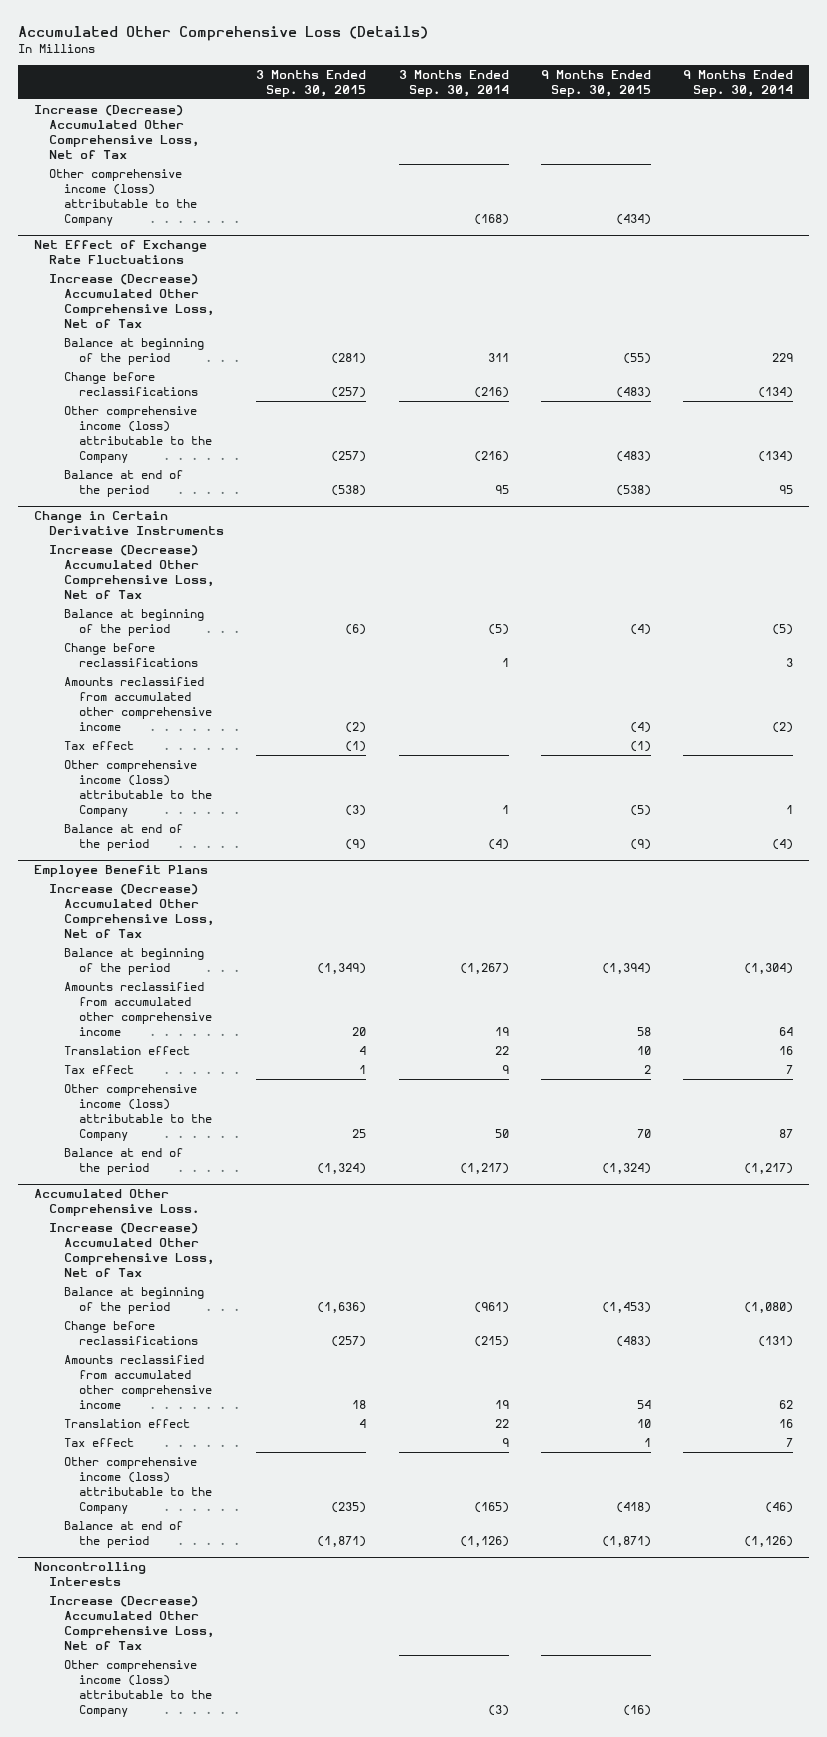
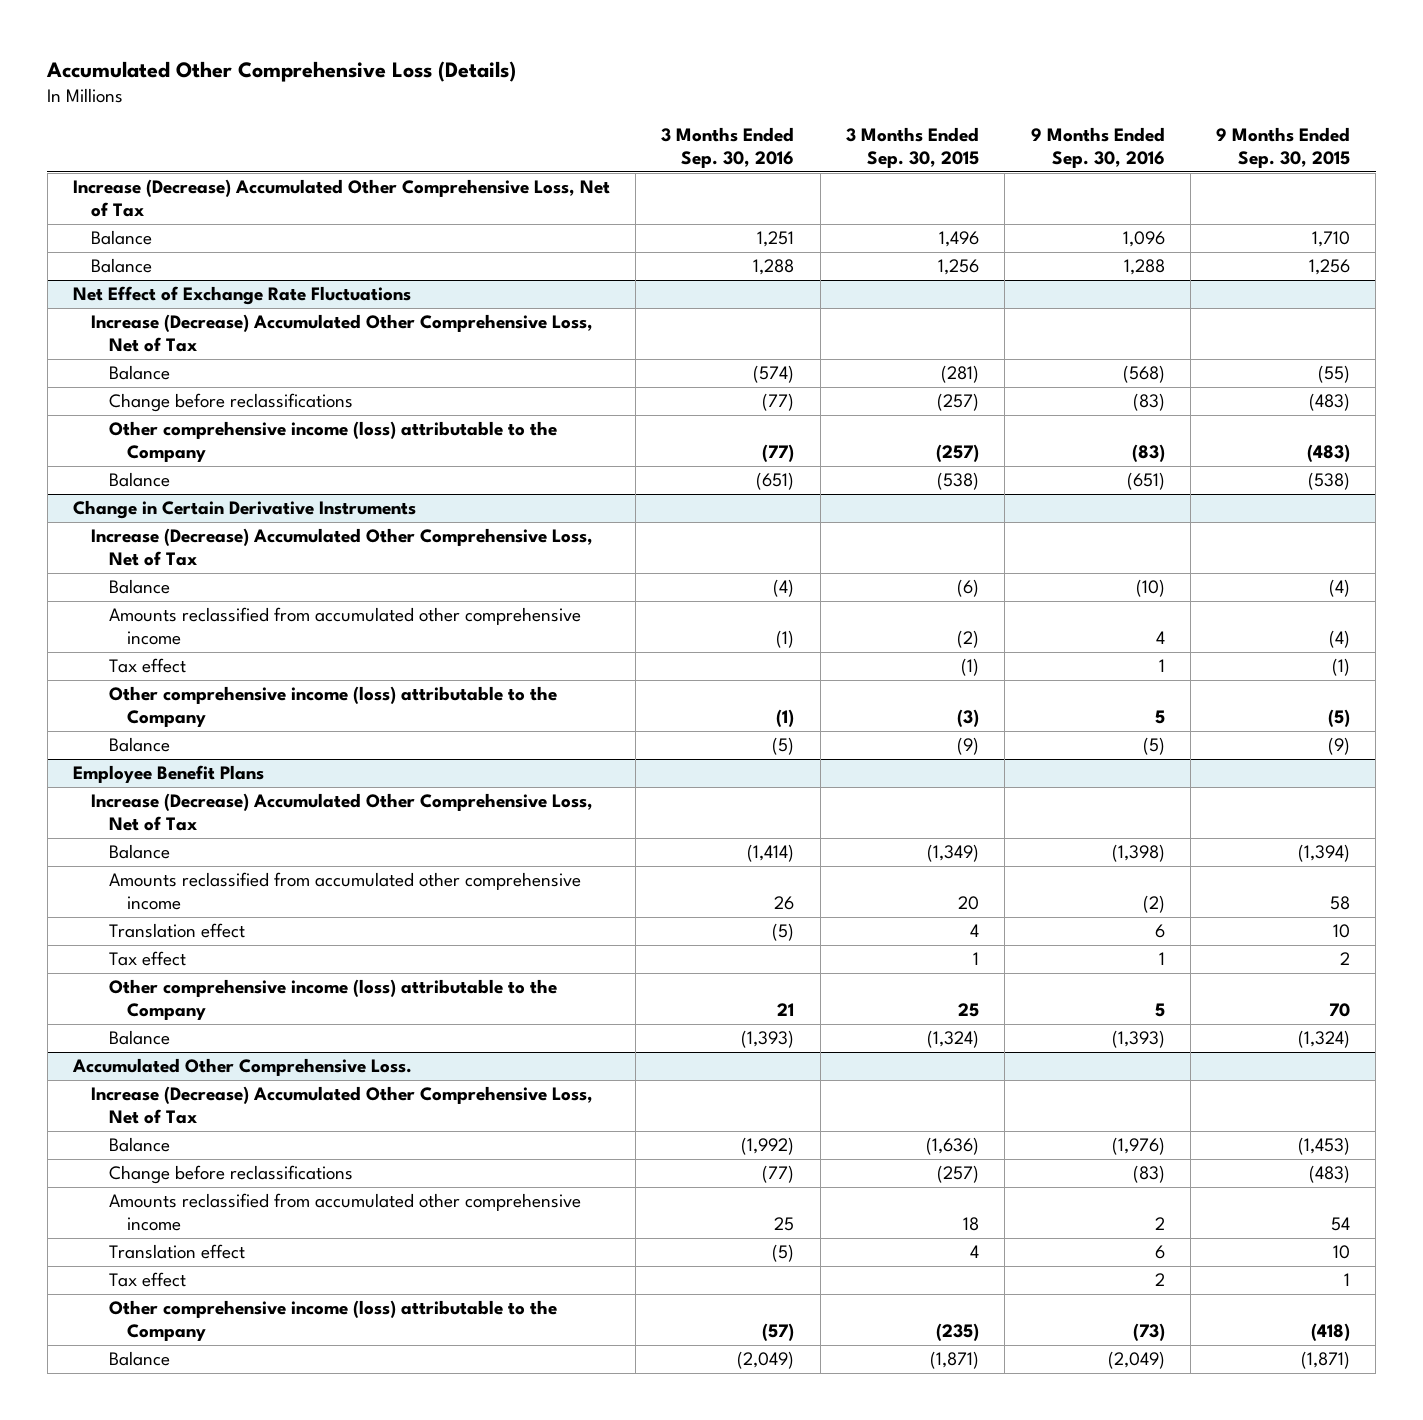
- | 3 Months Ended Sep. 30, 2015 | 3 Months Ended Sep. 30, 2014 | 9 Months Ended Sep. 30, 2015 | 9 Months Ended Sep. 30, 2014
+ | 3 Months Ended Sep. 30, 2016 | 3 Months Ended Sep. 30, 2015 | 9 Months Ended Sep. 30, 2016 | 9 Months Ended Sep. 30, 2015
- Other comprehensive income (loss) attributable to the Company | | (168) | (434) |
+ Balance | 1,251 | 1,496 | 1,096 | 1,710
+ Balance | 1,288 | 1,256 | 1,288 | 1,256
@ Net Effect of Exchange Rate Fluctuations
- Balance at beginning of the period | (281) | 311 | (55) | 229
+ Balance | (574) | (281) | (568) | (55)
- Balance at end of the period | (538) | 95 | (538) | 95
+ Balance | (651) | (538) | (651) | (538)
@ Change in Certain Derivative Instruments
- Balance at beginning of the period | (6) | (5) | (4) | (5)
- Change before reclassifications | | 1 | | 3
+ Balance | (4) | (6) | (10) | (4)
- Balance at end of the period | (9) | (4) | (9) | (4)
+ Balance | (5) | (9) | (5) | (9)
@ Employee Benefit Plans
- Balance at beginning of the period | (1,349) | (1,267) | (1,394) | (1,304)
+ Balance | (1,414) | (1,349) | (1,398) | (1,394)
- Balance at end of the period | (1,324) | (1,217) | (1,324) | (1,217)
+ Balance | (1,393) | (1,324) | (1,393) | (1,324)
@ Accumulated Other Comprehensive Loss.
- Balance at beginning of the period | (1,636) | (961) | (1,453) | (1,080)
+ Balance | (1,992) | (1,636) | (1,976) | (1,453)
- Balance at end of the period | (1,871) | (1,126) | (1,871) | (1,126)
- Noncontrolling Interests
- Increase (Decrease) Accumulated Other Comprehensive Loss, Net of Tax
- Other comprehensive income (loss) attributable to the Company | | (3) | (16) |
@ Accumulated Other Comprehensive Loss.
+ Balance | (2,049) | (1,871) | (2,049) | (1,871)

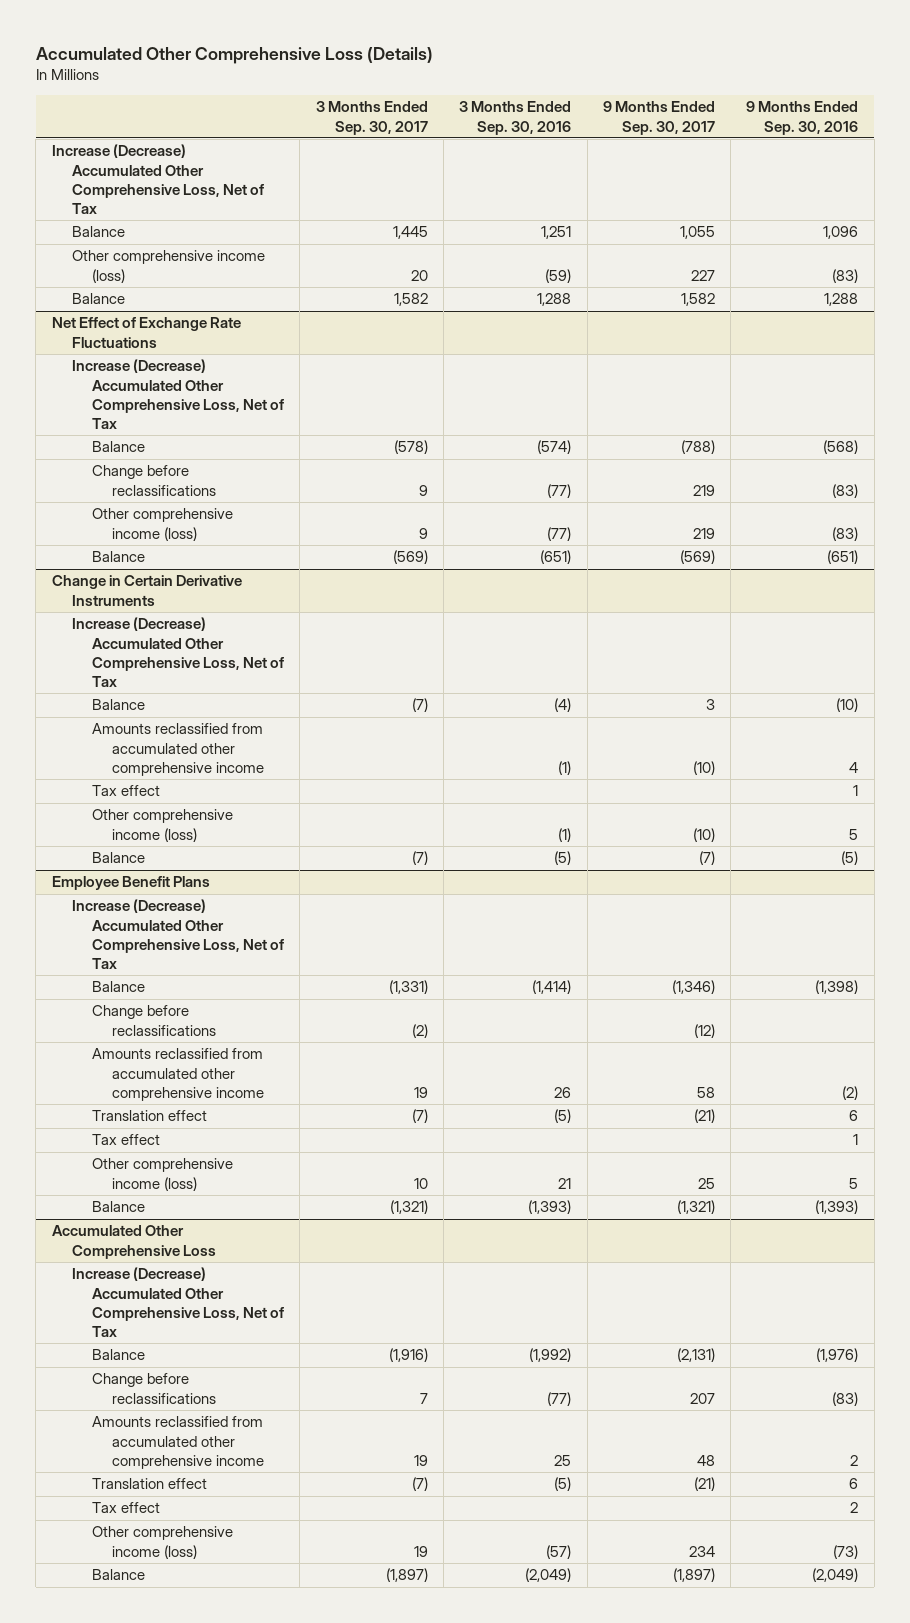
- | 3 Months Ended Sep. 30, 2016 | 3 Months Ended Sep. 30, 2015 | 9 Months Ended Sep. 30, 2016 | 9 Months Ended Sep. 30, 2015
+ | 3 Months Ended Sep. 30, 2017 | 3 Months Ended Sep. 30, 2016 | 9 Months Ended Sep. 30, 2017 | 9 Months Ended Sep. 30, 2016
+ Other comprehensive income (loss) | 20 | (59) | 227 | (83)
@ Net Effect of Exchange Rate Fluctuations
- Other comprehensive income (loss) attributable to the Company | (77) | (257) | (83) | (483)
+ Other comprehensive income (loss) | 9 | (77) | 219 | (83)
@ Change in Certain Derivative Instruments
- Other comprehensive income (loss) attributable to the Company | (1) | (3) | 5 | (5)
+ Other comprehensive income (loss) | | (1) | (10) | 5
@ Employee Benefit Plans
+ Change before reclassifications | (2) | | (12) |
- Other comprehensive income (loss) attributable to the Company | 21 | 25 | 5 | 70
+ Other comprehensive income (loss) | 10 | 21 | 25 | 5
- Accumulated Other Comprehensive Loss.
+ Accumulated Other Comprehensive Loss
- Other comprehensive income (loss) attributable to the Company | (57) | (235) | (73) | (418)
+ Other comprehensive income (loss) | 19 | (57) | 234 | (73)

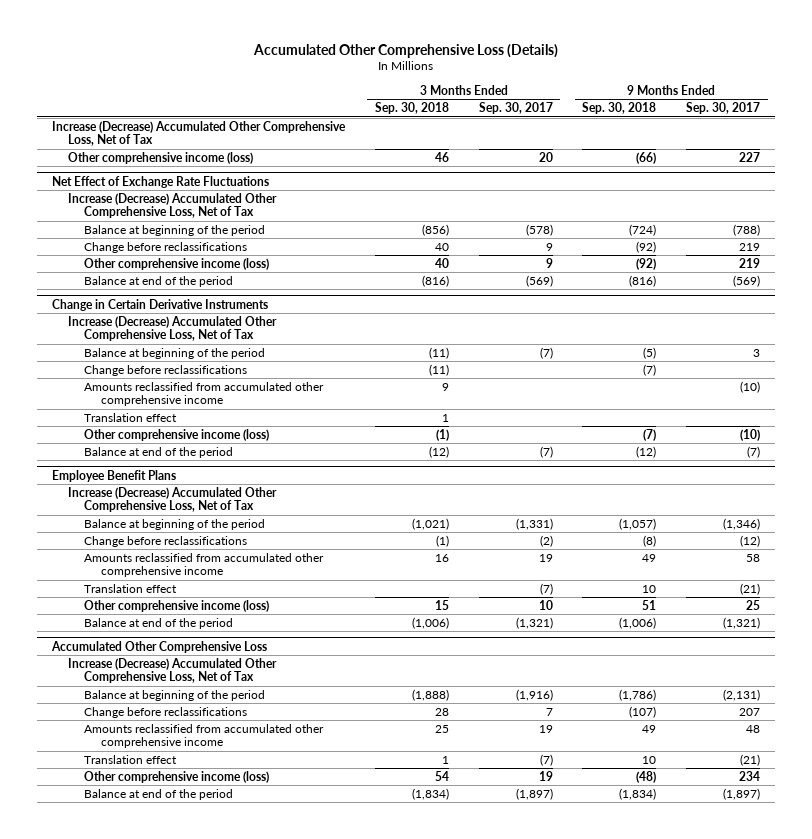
- | 3 Months Ended Sep. 30, 2017 | 3 Months Ended Sep. 30, 2016 | 9 Months Ended Sep. 30, 2017 | 9 Months Ended Sep. 30, 2016
+ | 3 Months Ended Sep. 30, 2018 | 3 Months Ended Sep. 30, 2017 | 9 Months Ended Sep. 30, 2018 | 9 Months Ended Sep. 30, 2017
- Balance | 1,445 | 1,251 | 1,055 | 1,096
- Balance | 1,582 | 1,288 | 1,582 | 1,288
@ Net Effect of Exchange Rate Fluctuations
- Balance | (578) | (574) | (788) | (568)
+ Balance at beginning of the period | (856) | (578) | (724) | (788)
- Balance | (569) | (651) | (569) | (651)
+ Balance at end of the period | (816) | (569) | (816) | (569)
@ Change in Certain Derivative Instruments
- Balance | (7) | (4) | 3 | (10)
+ Balance at beginning of the period | (11) | (7) | (5) | 3
+ Change before reclassifications | (11) | | (7) |
- Tax effect | | | | 1
+ Translation effect | 1 | | |
- Balance | (7) | (5) | (7) | (5)
+ Balance at end of the period | (12) | (7) | (12) | (7)
@ Employee Benefit Plans
- Balance | (1,331) | (1,414) | (1,346) | (1,398)
+ Balance at beginning of the period | (1,021) | (1,331) | (1,057) | (1,346)
- Tax effect | | | | 1
- Balance | (1,321) | (1,393) | (1,321) | (1,393)
+ Balance at end of the period | (1,006) | (1,321) | (1,006) | (1,321)
@ Accumulated Other Comprehensive Loss
- Balance | (1,916) | (1,992) | (2,131) | (1,976)
+ Balance at beginning of the period | (1,888) | (1,916) | (1,786) | (2,131)
- Tax effect | | | | 2
- Balance | (1,897) | (2,049) | (1,897) | (2,049)
+ Balance at end of the period | (1,834) | (1,897) | (1,834) | (1,897)

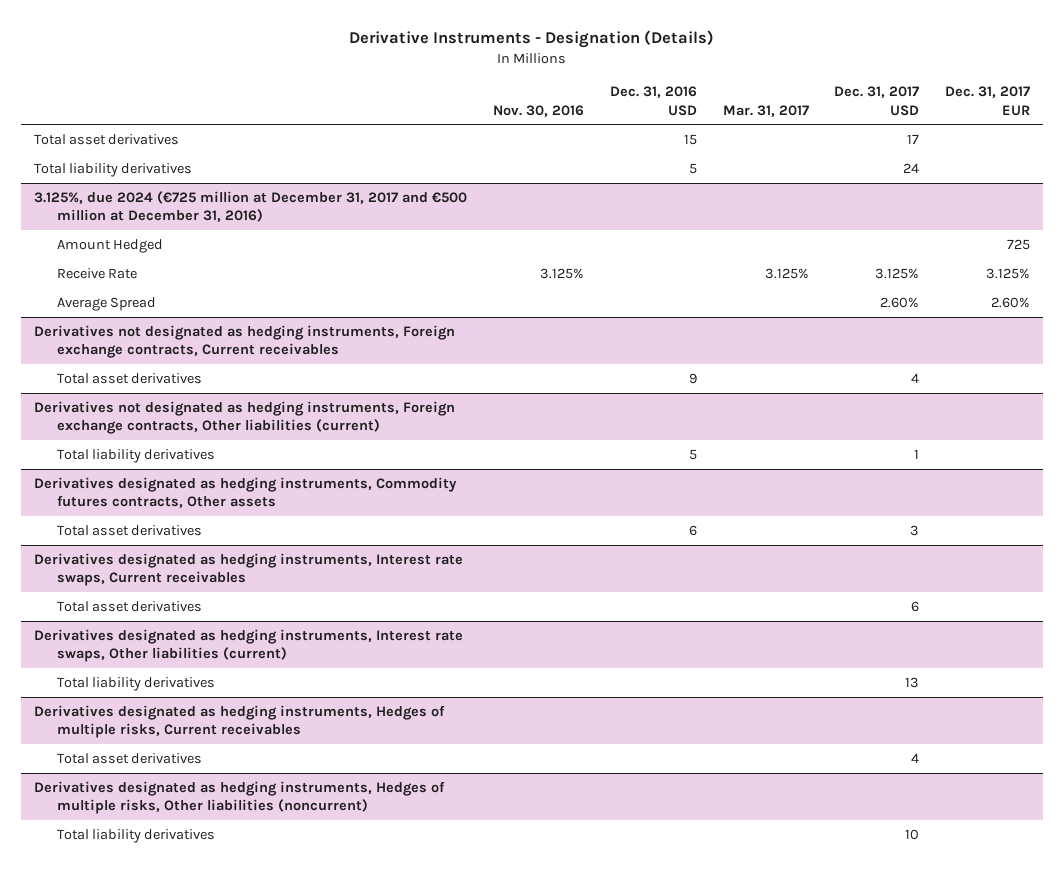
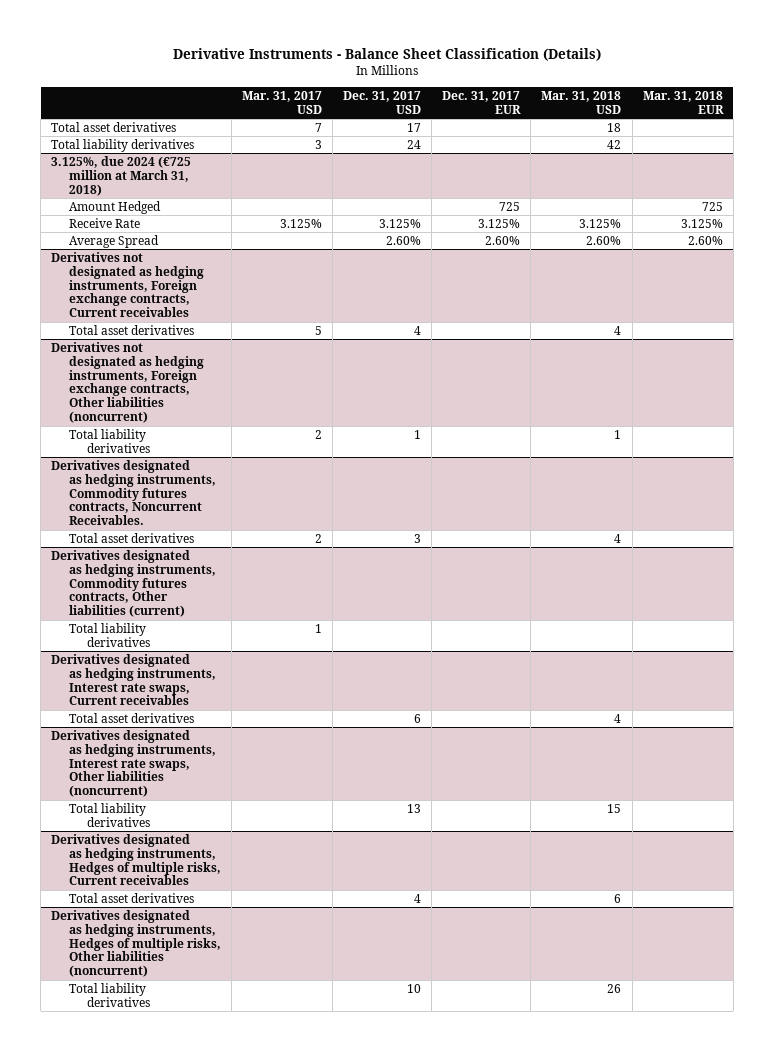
- Derivative Instruments - Designation (Details)
+ Derivative Instruments - Balance Sheet Classification (Details)
- | Nov. 30, 2016 | Dec. 31, 2016 USD | Mar. 31, 2017 | Dec. 31, 2017 USD | Dec. 31, 2017 EUR
+ | Mar. 31, 2017 USD | Dec. 31, 2017 USD | Dec. 31, 2017 EUR | Mar. 31, 2018 USD | Mar. 31, 2018 EUR
- 3.125%, due 2024 (€725 million at December 31, 2017 and €500 million at December 31, 2016)
+ 3.125%, due 2024 (€725 million at March 31, 2018)
- Derivatives not designated as hedging instruments, Foreign exchange contracts, Other liabilities (current)
+ Derivatives not designated as hedging instruments, Foreign exchange contracts, Other liabilities (noncurrent)
- Derivatives designated as hedging instruments, Commodity futures contracts, Other assets
+ Derivatives designated as hedging instruments, Commodity futures contracts, Noncurrent Receivables.
+ Derivatives designated as hedging instruments, Commodity futures contracts, Other liabilities (current)
+ Total liability derivatives | 1 | | | |
- Derivatives designated as hedging instruments, Interest rate swaps, Other liabilities (current)
+ Derivatives designated as hedging instruments, Interest rate swaps, Other liabilities (noncurrent)

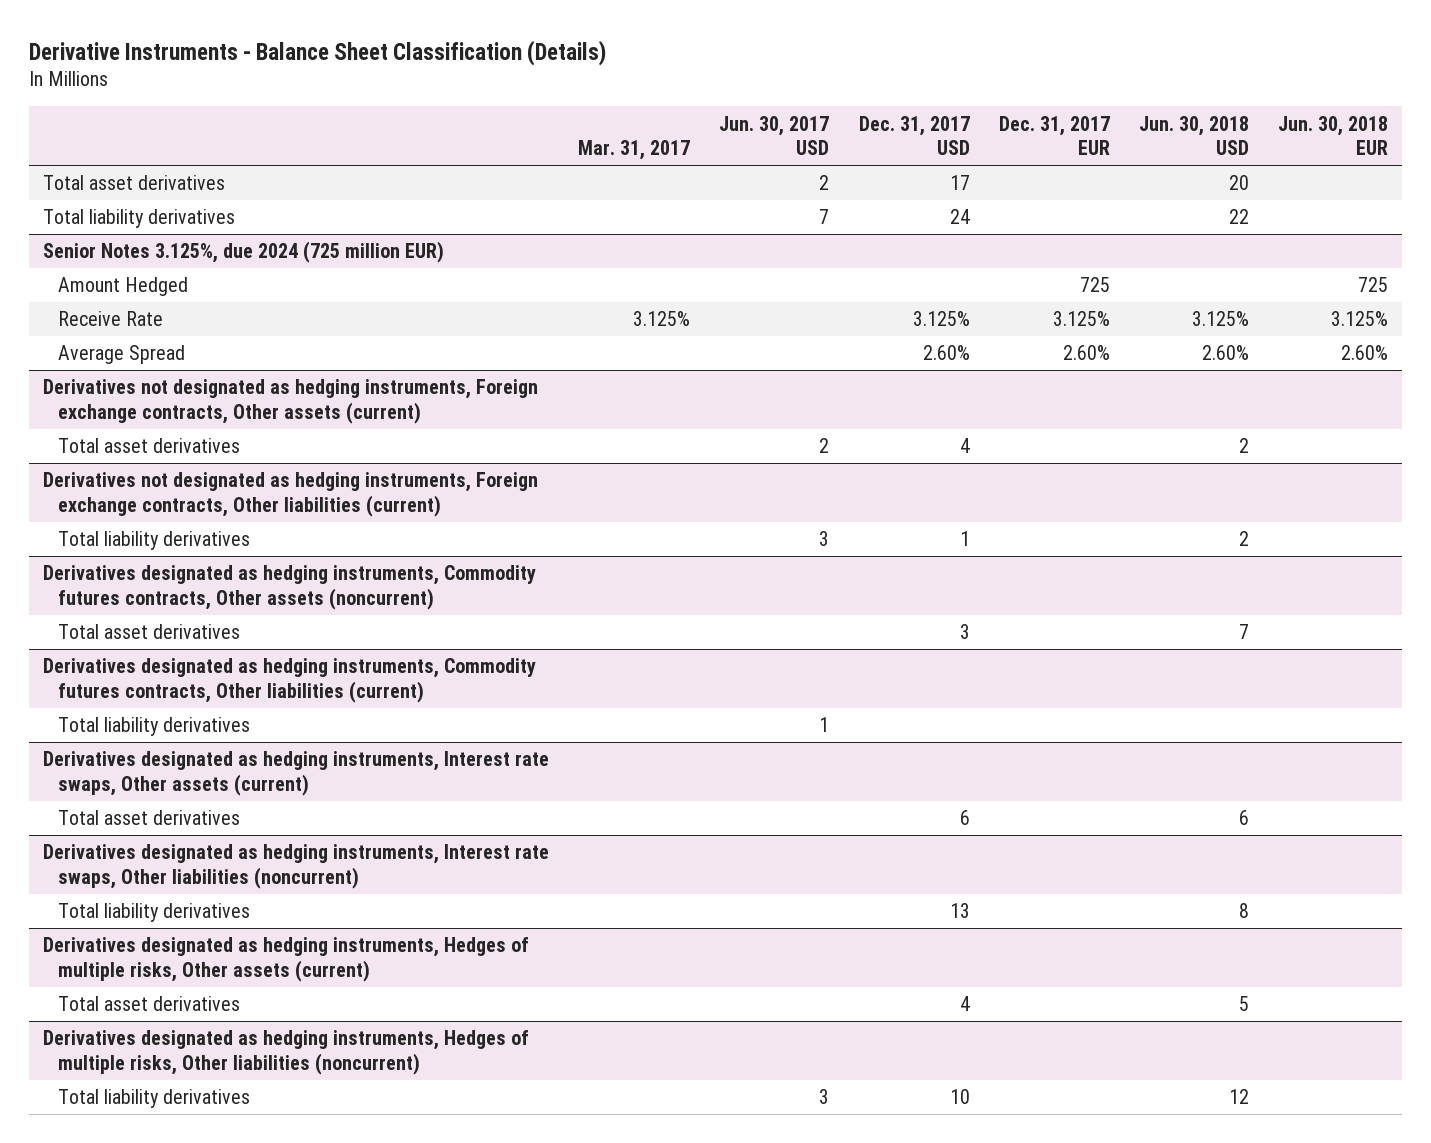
- | Mar. 31, 2017 USD | Dec. 31, 2017 USD | Dec. 31, 2017 EUR | Mar. 31, 2018 USD | Mar. 31, 2018 EUR
+ | Mar. 31, 2017 | Jun. 30, 2017 USD | Dec. 31, 2017 USD | Dec. 31, 2017 EUR | Jun. 30, 2018 USD | Jun. 30, 2018 EUR
- 3.125%, due 2024 (€725 million at March 31, 2018)
+ Senior Notes 3.125%, due 2024 (725 million EUR)
- Derivatives not designated as hedging instruments, Foreign exchange contracts, Current receivables
+ Derivatives not designated as hedging instruments, Foreign exchange contracts, Other assets (current)
- Derivatives not designated as hedging instruments, Foreign exchange contracts, Other liabilities (noncurrent)
+ Derivatives not designated as hedging instruments, Foreign exchange contracts, Other liabilities (current)
- Derivatives designated as hedging instruments, Commodity futures contracts, Noncurrent Receivables.
+ Derivatives designated as hedging instruments, Commodity futures contracts, Other assets (noncurrent)
- Derivatives designated as hedging instruments, Interest rate swaps, Current receivables
+ Derivatives designated as hedging instruments, Interest rate swaps, Other assets (current)
- Derivatives designated as hedging instruments, Hedges of multiple risks, Current receivables
+ Derivatives designated as hedging instruments, Hedges of multiple risks, Other assets (current)

